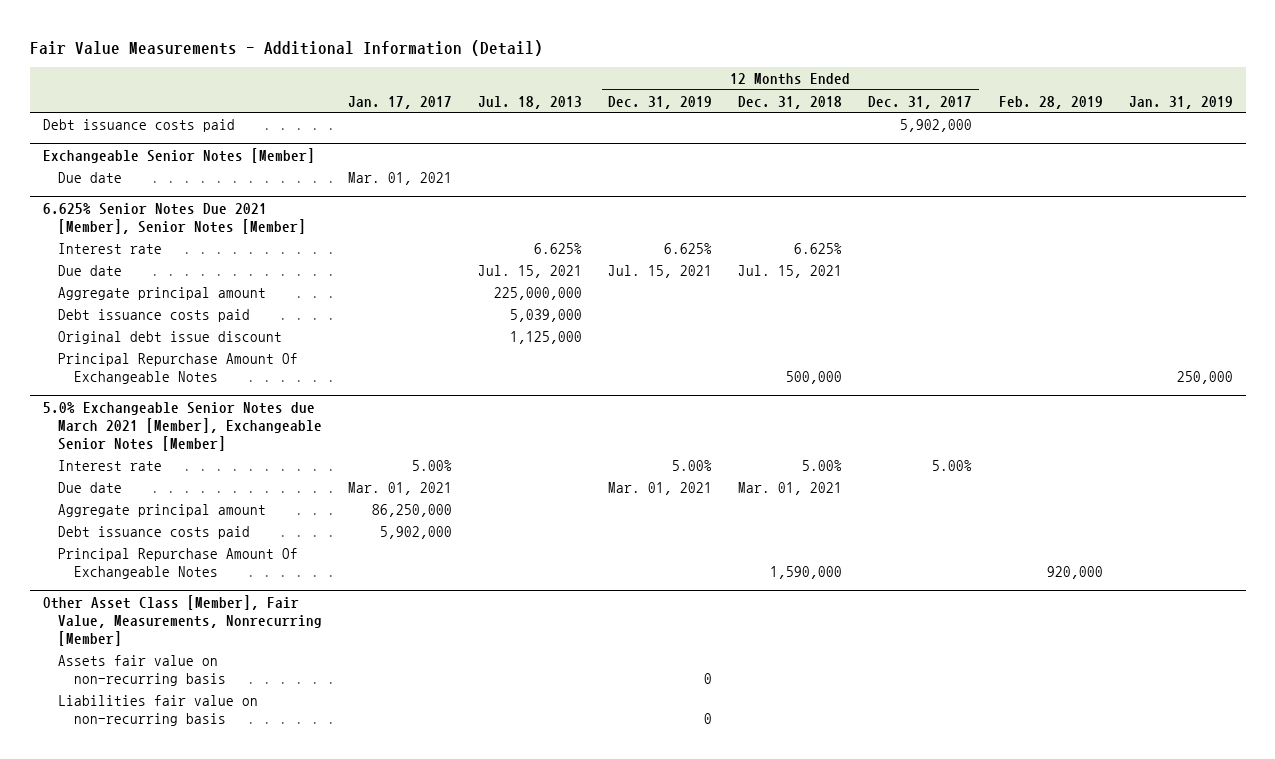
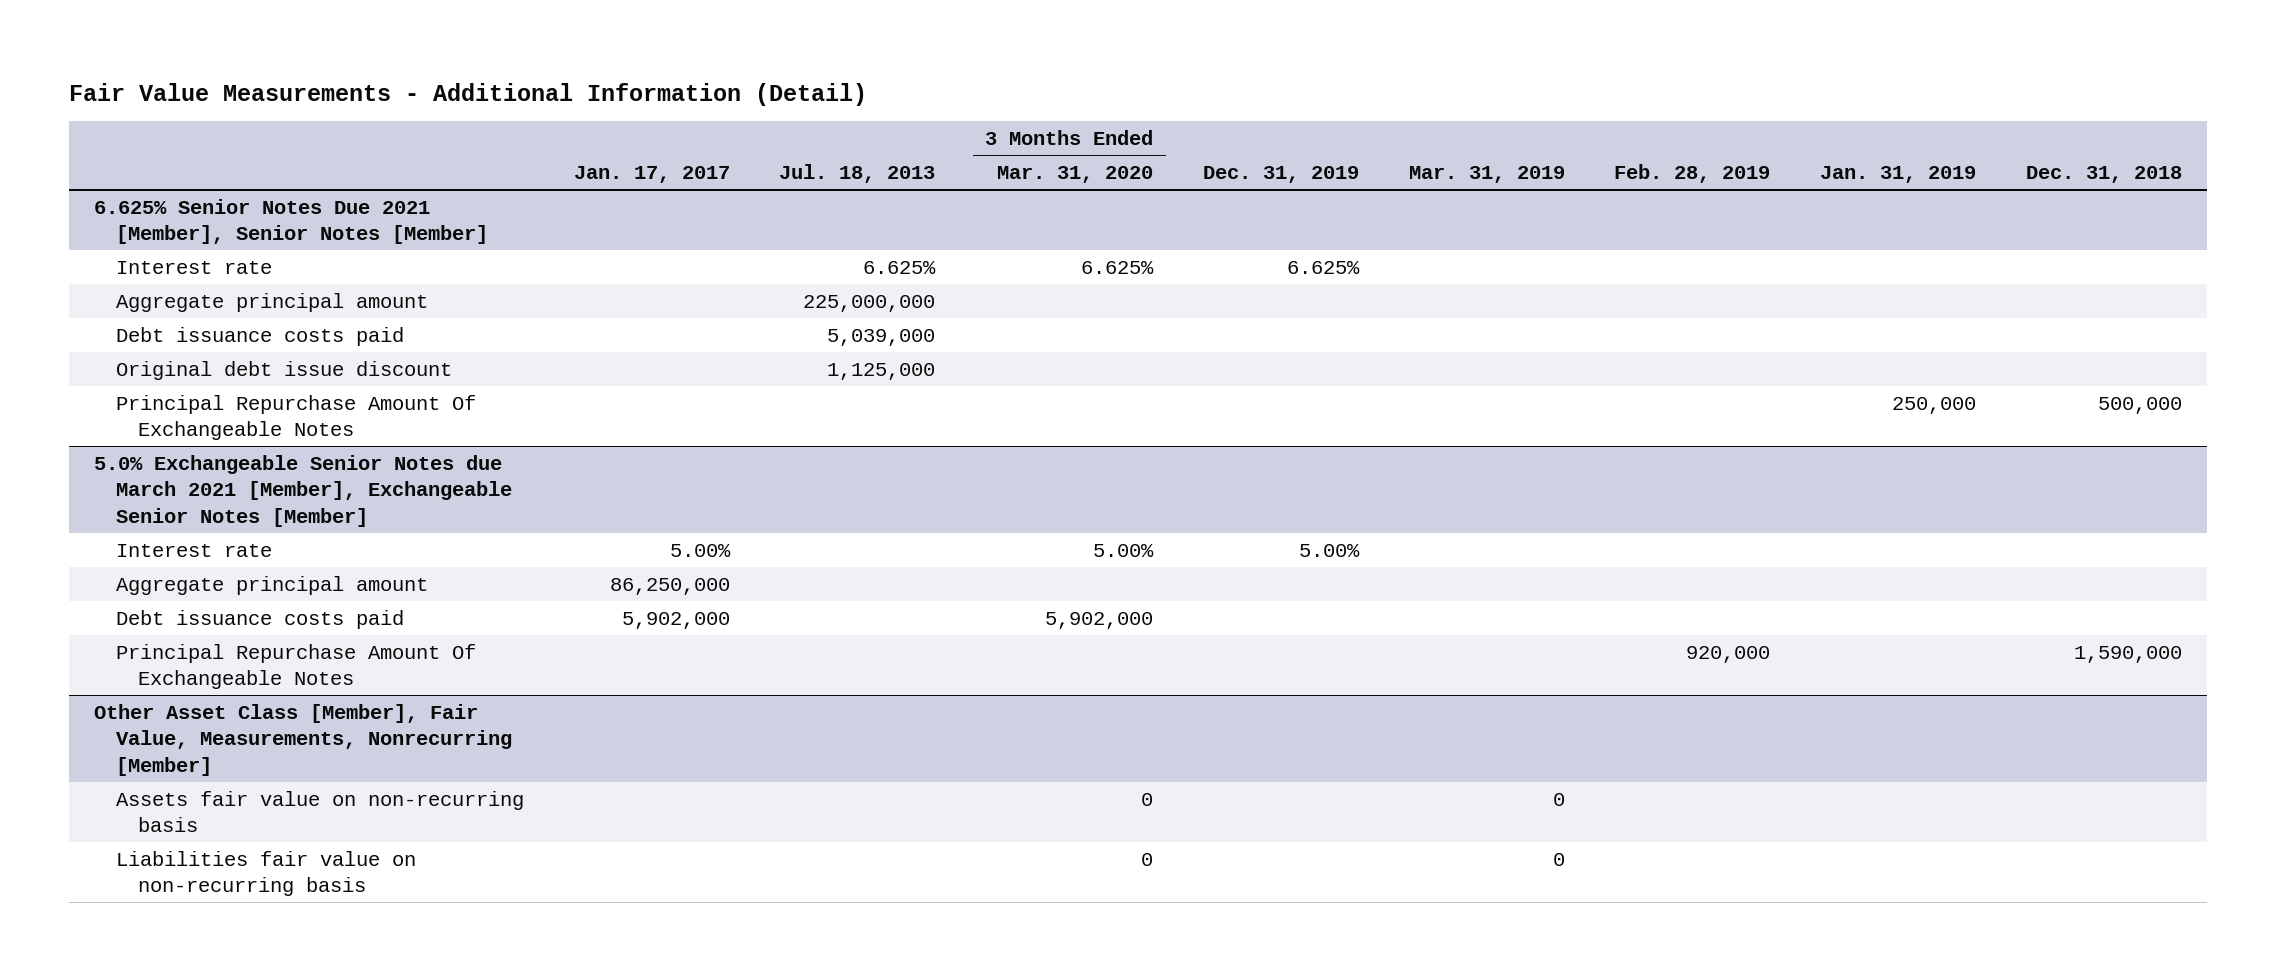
- | Jan. 17, 2017 | Jul. 18, 2013 | 12 Months Ended Dec. 31, 2019 | 12 Months Ended Dec. 31, 2018 | 12 Months Ended Dec. 31, 2017 | Feb. 28, 2019 | Jan. 31, 2019
+ | Jan. 17, 2017 | Jul. 18, 2013 | 3 Months Ended Mar. 31, 2020 | Dec. 31, 2019 | Mar. 31, 2019 | Feb. 28, 2019 | Jan. 31, 2019 | Dec. 31, 2018
- Debt issuance costs paid | | | | | 5,902,000 | |
- Exchangeable Senior Notes [Member]
- Due date | Mar. 01, 2021 | | | | | |
@ 6.625% Senior Notes Due 2021 [Member], Senior Notes [Member]
- Due date | | Jul. 15, 2021 | Jul. 15, 2021 | Jul. 15, 2021 | | |
@ 5.0% Exchangeable Senior Notes due March 2021 [Member], Exchangeable Senior Notes [Member]
- Due date | Mar. 01, 2021 | | Mar. 01, 2021 | Mar. 01, 2021 | | |

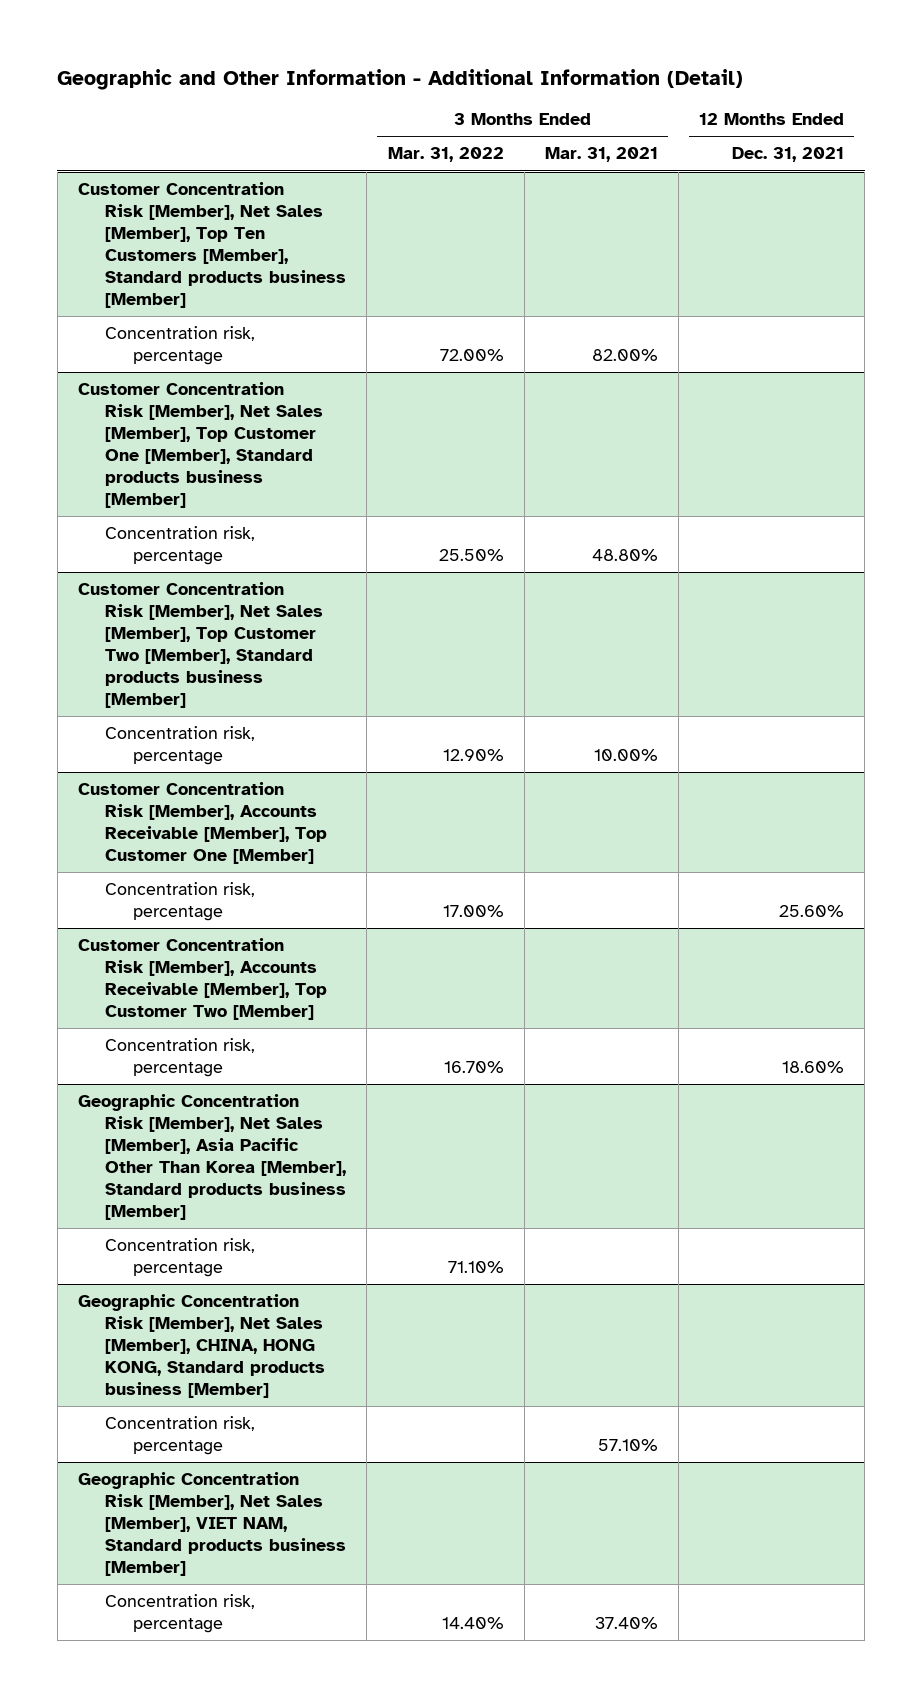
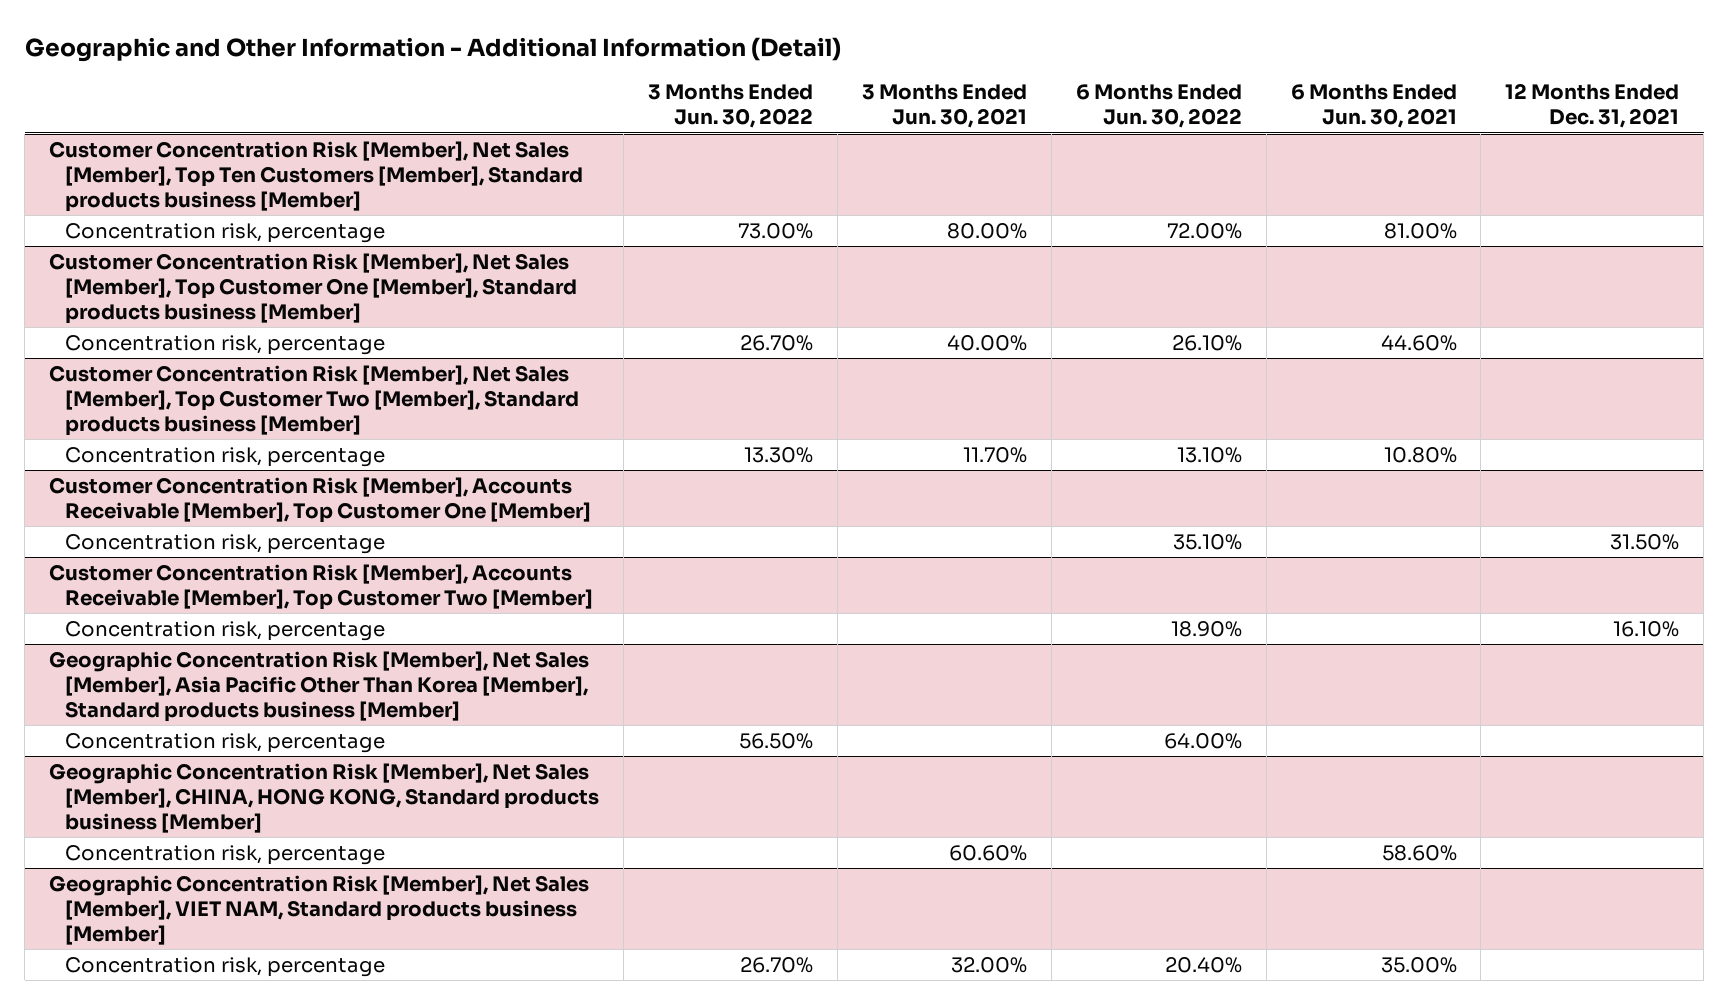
- | 3 Months Ended Mar. 31, 2022 | 3 Months Ended Mar. 31, 2021 | 12 Months Ended Dec. 31, 2021
+ | 3 Months Ended Jun. 30, 2022 | 3 Months Ended Jun. 30, 2021 | 6 Months Ended Jun. 30, 2022 | 6 Months Ended Jun. 30, 2021 | 12 Months Ended Dec. 31, 2021
@ Customer Concentration Risk [Member], Accounts Receivable [Member], Top Customer One [Member]
- Concentration risk, percentage | 17.00% | | 25.60%
+ Concentration risk, percentage | | | 35.10% | | 31.50%
@ Customer Concentration Risk [Member], Accounts Receivable [Member], Top Customer Two [Member]
- Concentration risk, percentage | 16.70% | | 18.60%
+ Concentration risk, percentage | | | 18.90% | | 16.10%

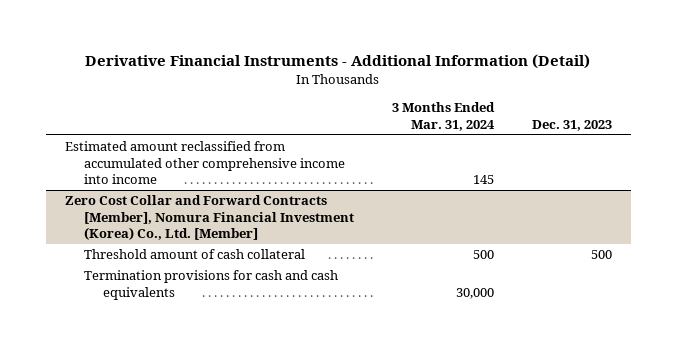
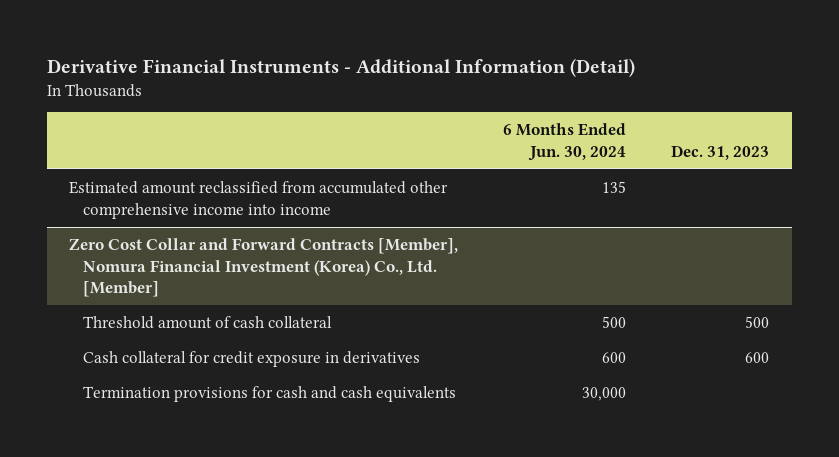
- | 3 Months Ended Mar. 31, 2024 | Dec. 31, 2023
+ | 6 Months Ended Jun. 30, 2024 | Dec. 31, 2023
@ Zero Cost Collar and Forward Contracts [Member], Nomura Financial Investment (Korea) Co., Ltd. [Member]
+ Cash collateral for credit exposure in derivatives | 600 | 600

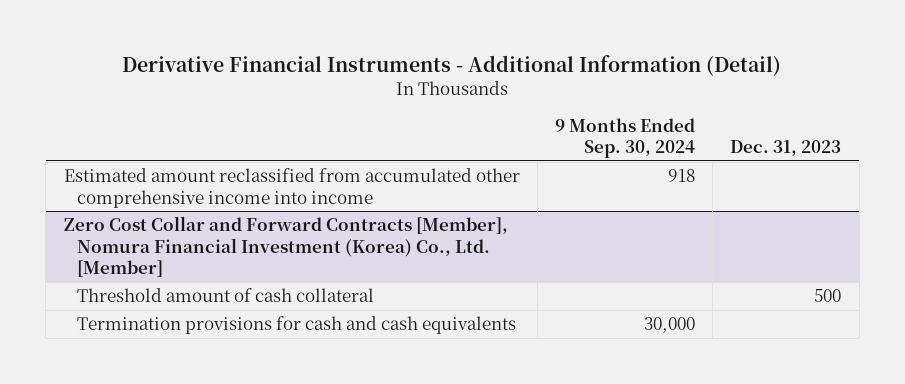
- | 6 Months Ended Jun. 30, 2024 | Dec. 31, 2023
+ | 9 Months Ended Sep. 30, 2024 | Dec. 31, 2023
@ Zero Cost Collar and Forward Contracts [Member], Nomura Financial Investment (Korea) Co., Ltd. [Member]
- Cash collateral for credit exposure in derivatives | 600 | 600

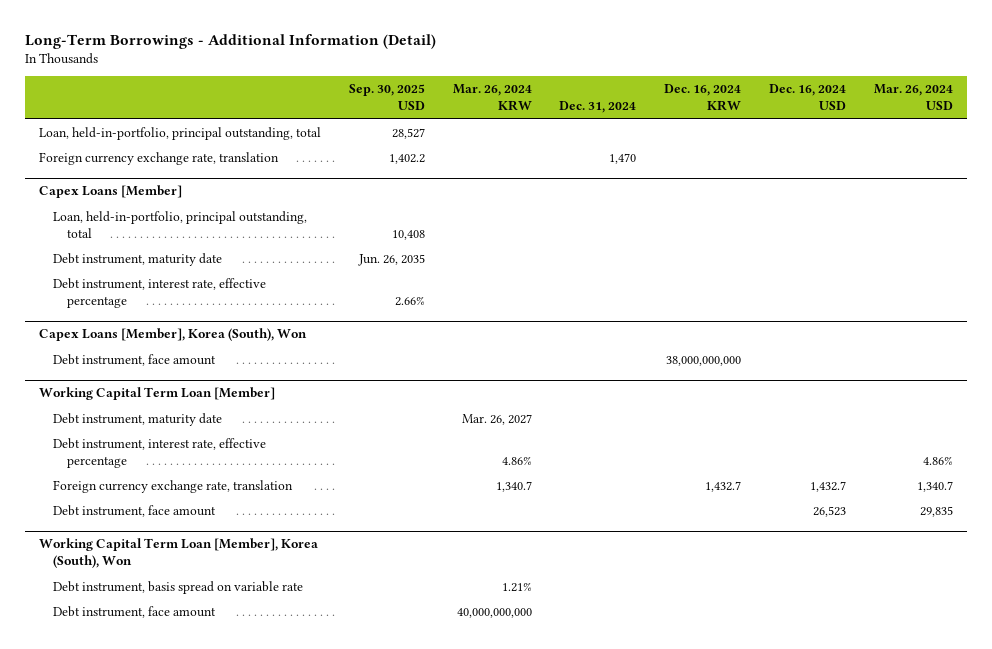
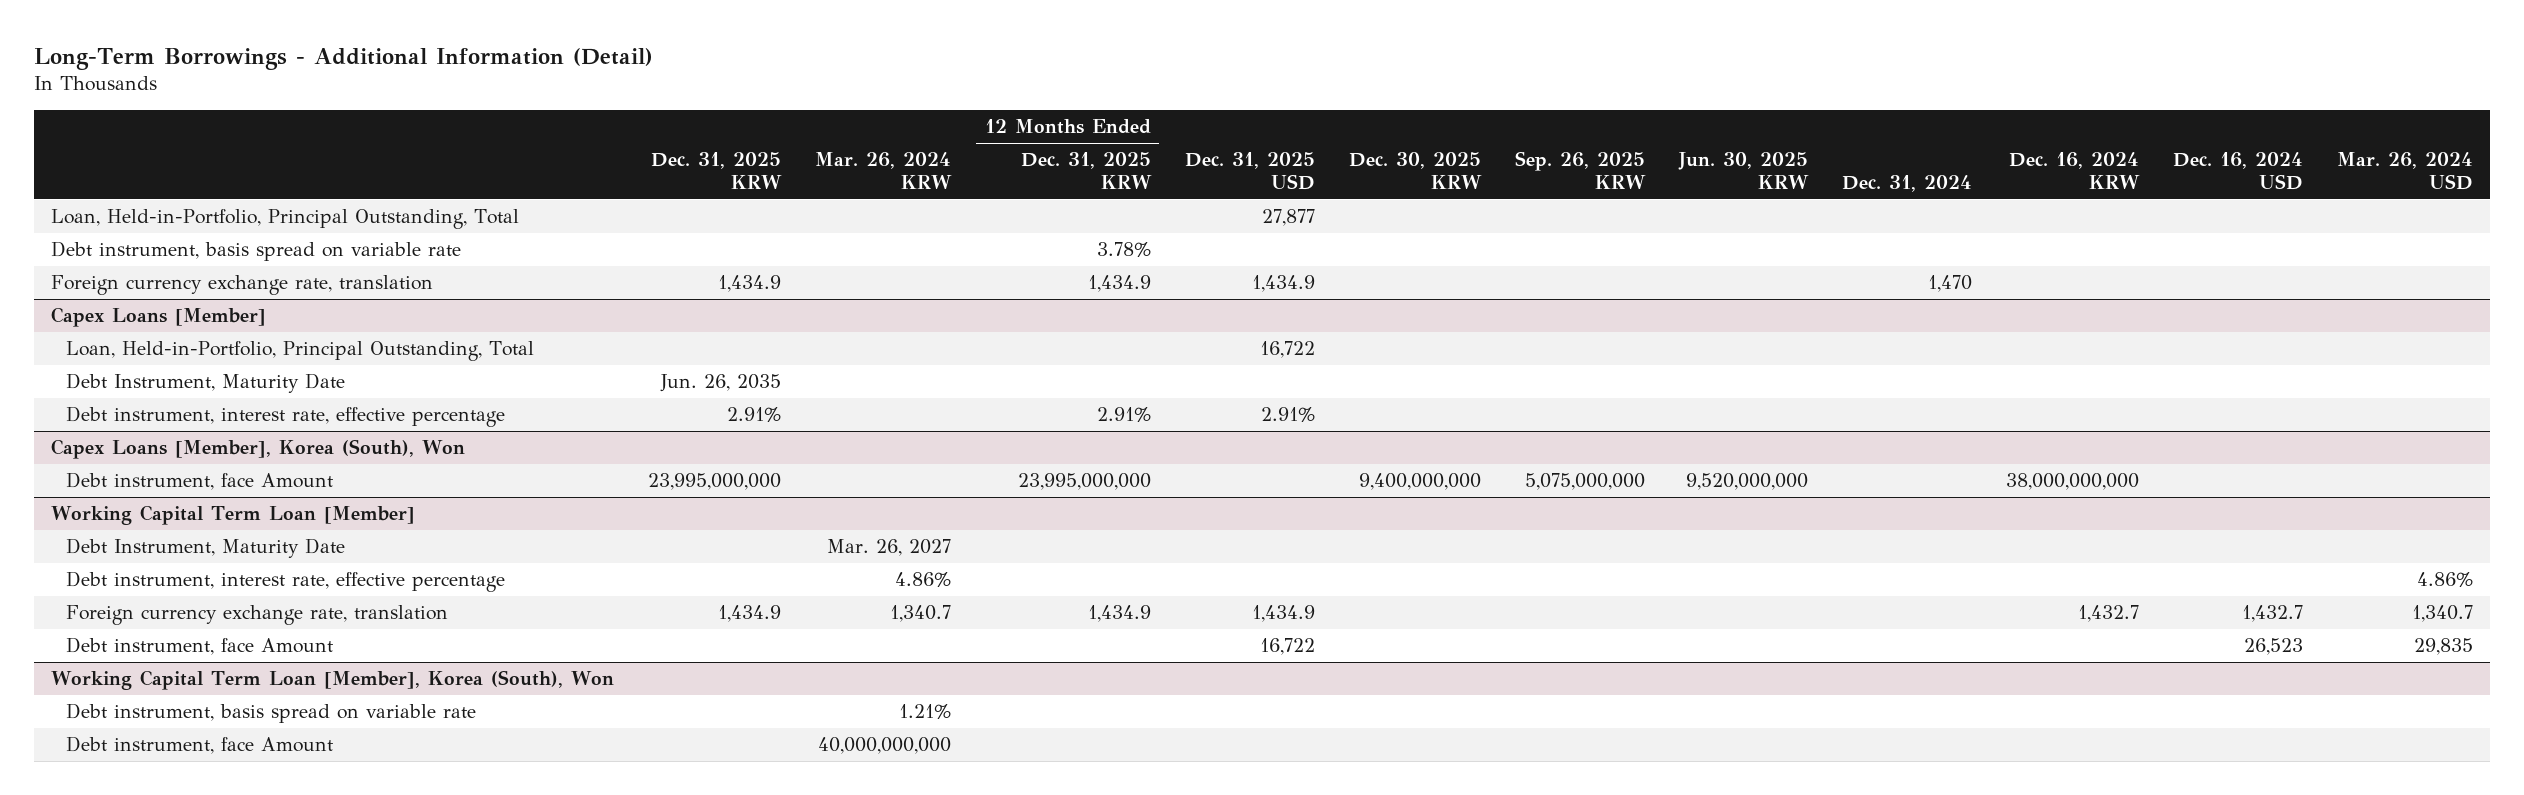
- | Sep. 30, 2025 USD | Mar. 26, 2024 KRW | Dec. 31, 2024 | Dec. 16, 2024 KRW | Dec. 16, 2024 USD | Mar. 26, 2024 USD
+ | Dec. 31, 2025 KRW | Mar. 26, 2024 KRW | 12 Months Ended Dec. 31, 2025 KRW | Dec. 31, 2025 USD | Dec. 30, 2025 KRW | Sep. 26, 2025 KRW | Jun. 30, 2025 KRW | Dec. 31, 2024 | Dec. 16, 2024 KRW | Dec. 16, 2024 USD | Mar. 26, 2024 USD
- Loan, held-in-portfolio, principal outstanding, total | 28,527 | | | | |
+ Loan, Held-in-Portfolio, Principal Outstanding, Total | | | | 27,877 | | | | | | |
+ Debt instrument, basis spread on variable rate | | | 3.78% | | | | | | | |
@ Capex Loans [Member]
- Loan, held-in-portfolio, principal outstanding, total | 10,408 | | | | |
- Debt instrument, maturity date | Jun. 26, 2035 | | | | |
+ Loan, Held-in-Portfolio, Principal Outstanding, Total | | | | 16,722 | | | | | | |
+ Debt Instrument, Maturity Date | Jun. 26, 2035 | | | | | | | | | |
@ Capex Loans [Member], Korea (South), Won
- Debt instrument, face amount | | | | 38,000,000,000 | |
+ Debt instrument, face Amount | 23,995,000,000 | | 23,995,000,000 | | 9,400,000,000 | 5,075,000,000 | 9,520,000,000 | | 38,000,000,000 | |
@ Working Capital Term Loan [Member]
- Debt instrument, maturity date | | Mar. 26, 2027 | | | |
+ Debt Instrument, Maturity Date | | Mar. 26, 2027 | | | | | | | | |
- Debt instrument, face amount | | | | | 26,523 | 29,835
+ Debt instrument, face Amount | | | | 16,722 | | | | | | 26,523 | 29,835
@ Working Capital Term Loan [Member], Korea (South), Won
- Debt instrument, face amount | | 40,000,000,000 | | | |
+ Debt instrument, face Amount | | 40,000,000,000 | | | | | | | | |

